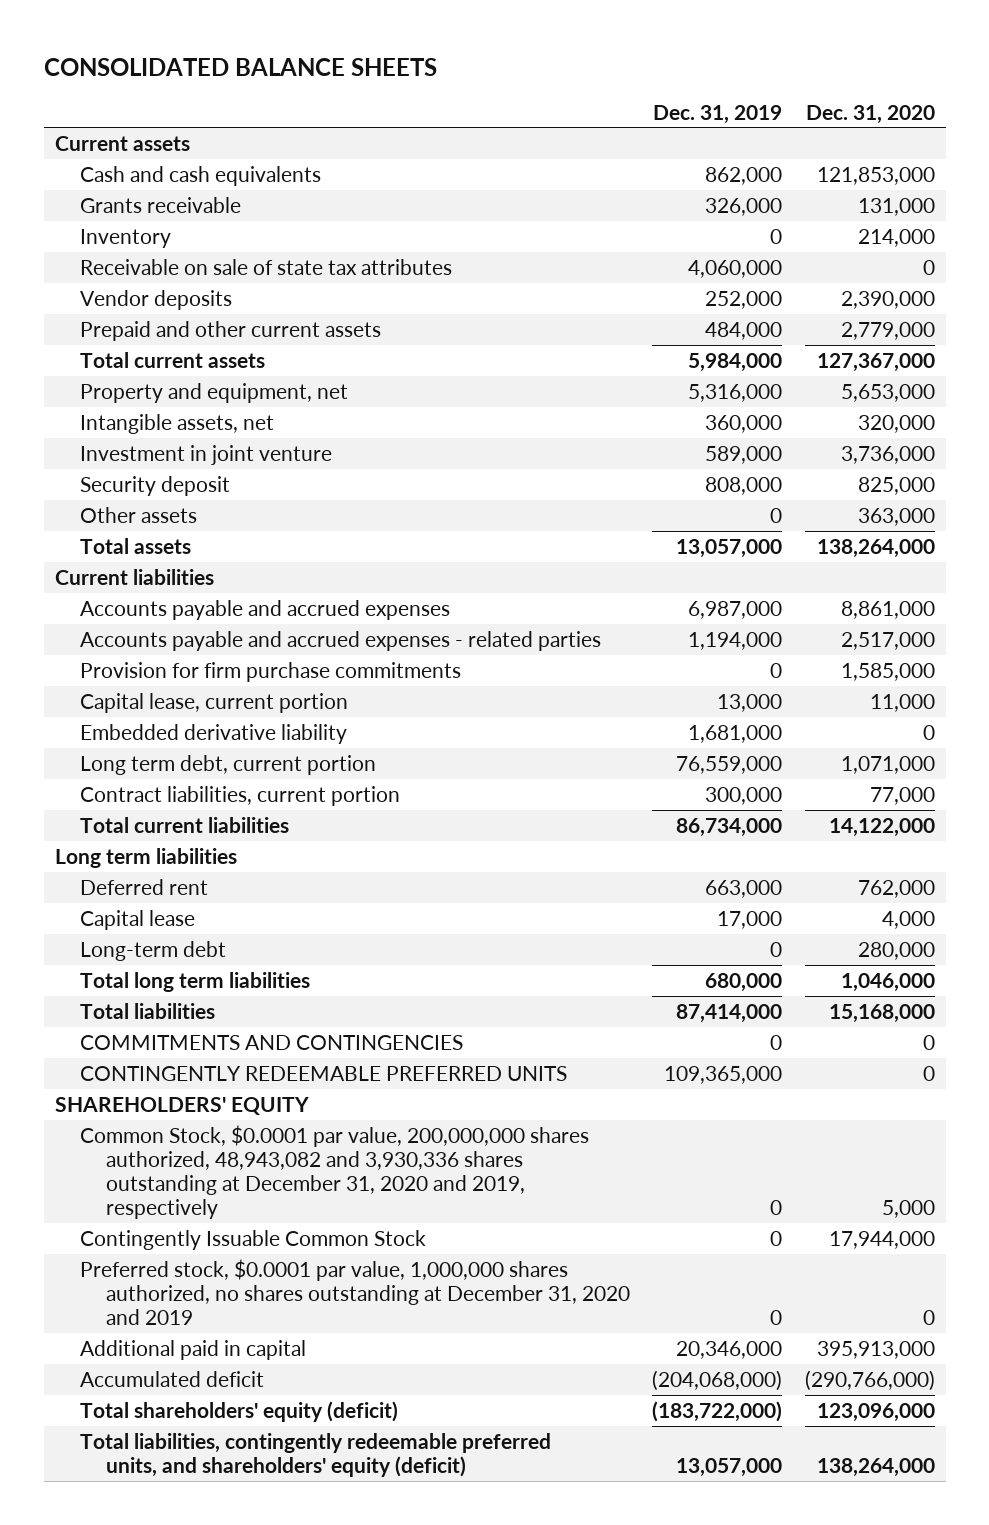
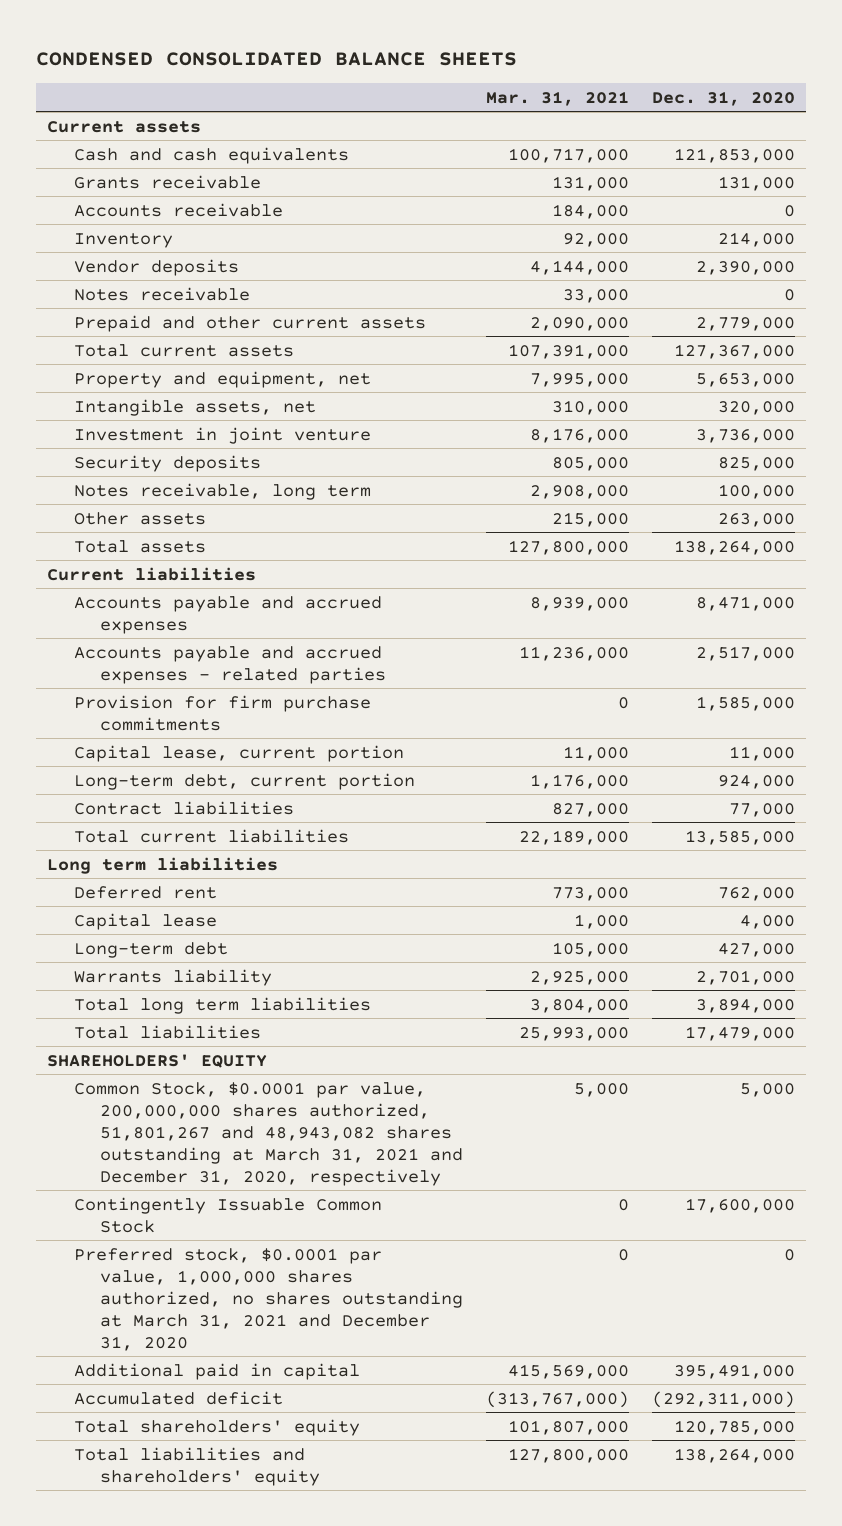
- CONSOLIDATED BALANCE SHEETS
+ CONDENSED CONSOLIDATED BALANCE SHEETS
- | Dec. 31, 2019 | Dec. 31, 2020
+ | Mar. 31, 2021 | Dec. 31, 2020
+ Accounts receivable | 184,000 | 0
- Receivable on sale of state tax attributes | 4,060,000 | 0
+ Notes receivable | 33,000 | 0
- Security deposit | 808,000 | 825,000
- Other assets | 0 | 363,000
+ Security deposits | 805,000 | 825,000
+ Notes receivable, long term | 2,908,000 | 100,000
+ Other assets | 215,000 | 263,000
- Accounts payable and accrued expenses | 6,987,000 | 8,861,000
+ Accounts payable and accrued expenses | 8,939,000 | 8,471,000
- Embedded derivative liability | 1,681,000 | 0
- Long term debt, current portion | 76,559,000 | 1,071,000
- Contract liabilities, current portion | 300,000 | 77,000
- Total current liabilities | 86,734,000 | 14,122,000
+ Long-term debt, current portion | 1,176,000 | 924,000
+ Contract liabilities | 827,000 | 77,000
+ Total current liabilities | 22,189,000 | 13,585,000
- Long-term debt | 0 | 280,000
- Total long term liabilities | 680,000 | 1,046,000
- Total liabilities | 87,414,000 | 15,168,000
- COMMITMENTS AND CONTINGENCIES | 0 | 0
- CONTINGENTLY REDEEMABLE PREFERRED UNITS | 109,365,000 | 0
+ Long-term debt | 105,000 | 427,000
+ Warrants liability | 2,925,000 | 2,701,000
+ Total long term liabilities | 3,804,000 | 3,894,000
+ Total liabilities | 25,993,000 | 17,479,000
- Common Stock, $0.0001 par value, 200,000,000 shares authorized, 48,943,082 and 3,930,336 shares outstanding at December 31, 2020 and 2019, respectively | 0 | 5,000
- Contingently Issuable Common Stock | 0 | 17,944,000
- Preferred stock, $0.0001 par value, 1,000,000 shares authorized, no shares outstanding at December 31, 2020 and 2019 | 0 | 0
- Additional paid in capital | 20,346,000 | 395,913,000
- Accumulated deficit | (204,068,000) | (290,766,000)
- Total shareholders' equity (deficit) | (183,722,000) | 123,096,000
- Total liabilities, contingently redeemable preferred units, and shareholders' equity (deficit) | 13,057,000 | 138,264,000
+ Common Stock, $0.0001 par value, 200,000,000 shares authorized, 51,801,267 and 48,943,082 shares outstanding at March 31, 2021 and December 31, 2020, respectively | 5,000 | 5,000
+ Contingently Issuable Common Stock | 0 | 17,600,000
+ Preferred stock, $0.0001 par value, 1,000,000 shares authorized, no shares outstanding at March 31, 2021 and December 31, 2020 | 0 | 0
+ Additional paid in capital | 415,569,000 | 395,491,000
+ Accumulated deficit | (313,767,000) | (292,311,000)
+ Total shareholders' equity | 101,807,000 | 120,785,000
+ Total liabilities and shareholders' equity | 127,800,000 | 138,264,000

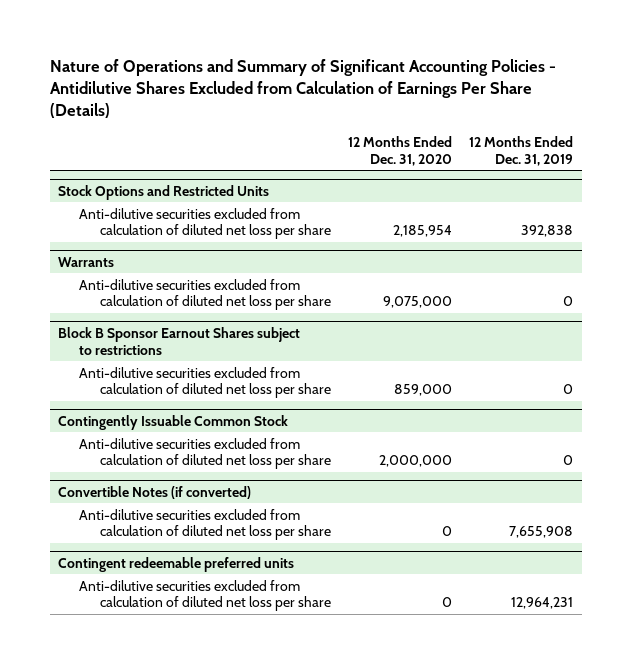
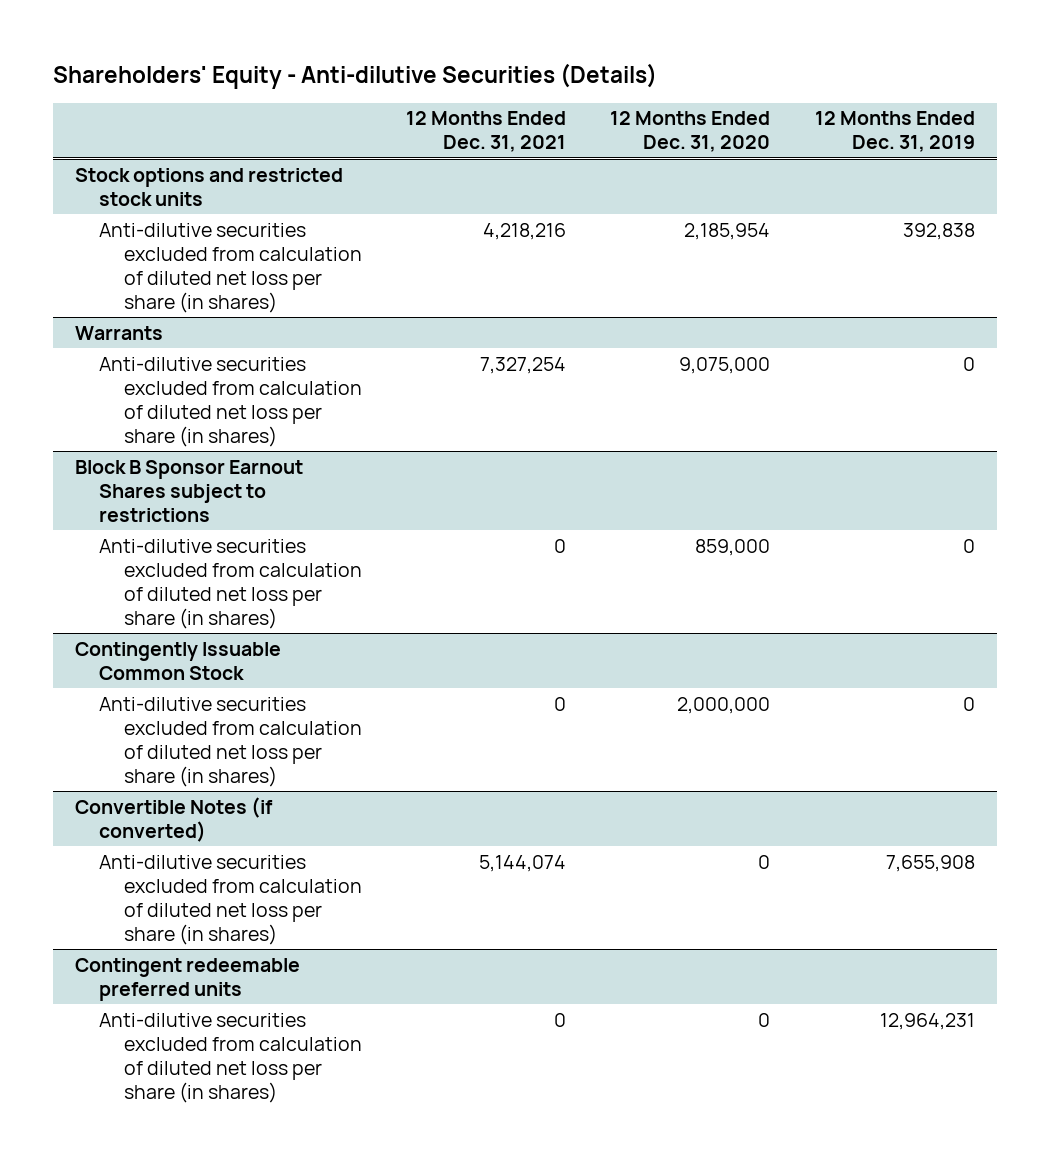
- Nature of Operations and Summary of Significant Accounting Policies - Antidilutive Shares Excluded from Calculation of Earnings Per Share (Details)
+ Shareholders' Equity - Anti-dilutive Securities (Details)
- | 12 Months Ended Dec. 31, 2020 | 12 Months Ended Dec. 31, 2019
+ | 12 Months Ended Dec. 31, 2021 | 12 Months Ended Dec. 31, 2020 | 12 Months Ended Dec. 31, 2019
- Stock Options and Restricted Units
- Anti-dilutive securities excluded from calculation of diluted net loss per share | 2,185,954 | 392,838
+ Stock options and restricted stock units
+ Anti-dilutive securities excluded from calculation of diluted net loss per share (in shares) | 4,218,216 | 2,185,954 | 392,838
@ Warrants
- Anti-dilutive securities excluded from calculation of diluted net loss per share | 9,075,000 | 0
+ Anti-dilutive securities excluded from calculation of diluted net loss per share (in shares) | 7,327,254 | 9,075,000 | 0
@ Block B Sponsor Earnout Shares subject to restrictions
- Anti-dilutive securities excluded from calculation of diluted net loss per share | 859,000 | 0
+ Anti-dilutive securities excluded from calculation of diluted net loss per share (in shares) | 0 | 859,000 | 0
@ Contingently Issuable Common Stock
- Anti-dilutive securities excluded from calculation of diluted net loss per share | 2,000,000 | 0
+ Anti-dilutive securities excluded from calculation of diluted net loss per share (in shares) | 0 | 2,000,000 | 0
@ Convertible Notes (if converted)
- Anti-dilutive securities excluded from calculation of diluted net loss per share | 0 | 7,655,908
+ Anti-dilutive securities excluded from calculation of diluted net loss per share (in shares) | 5,144,074 | 0 | 7,655,908
@ Contingent redeemable preferred units
- Anti-dilutive securities excluded from calculation of diluted net loss per share | 0 | 12,964,231
+ Anti-dilutive securities excluded from calculation of diluted net loss per share (in shares) | 0 | 0 | 12,964,231

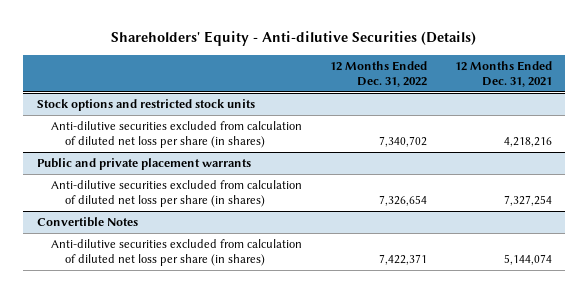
- | 12 Months Ended Dec. 31, 2021 | 12 Months Ended Dec. 31, 2020 | 12 Months Ended Dec. 31, 2019
+ | 12 Months Ended Dec. 31, 2022 | 12 Months Ended Dec. 31, 2021
- Warrants
+ Public and private placement warrants
- Block B Sponsor Earnout Shares subject to restrictions
- Anti-dilutive securities excluded from calculation of diluted net loss per share (in shares) | 0 | 859,000 | 0
- Contingently Issuable Common Stock
- Anti-dilutive securities excluded from calculation of diluted net loss per share (in shares) | 0 | 2,000,000 | 0
- Convertible Notes (if converted)
+ Convertible Notes
- Contingent redeemable preferred units
- Anti-dilutive securities excluded from calculation of diluted net loss per share (in shares) | 0 | 0 | 12,964,231

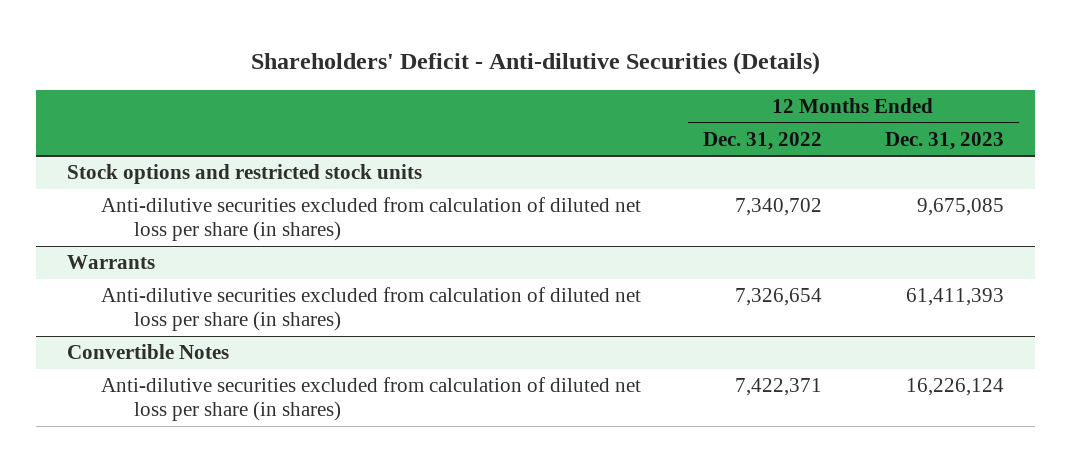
- Shareholders' Equity - Anti-dilutive Securities (Details)
+ Shareholders' Deficit - Anti-dilutive Securities (Details)
- | 12 Months Ended Dec. 31, 2022 | 12 Months Ended Dec. 31, 2021
+ | 12 Months Ended Dec. 31, 2022 | 12 Months Ended Dec. 31, 2023
- Public and private placement warrants
+ Warrants

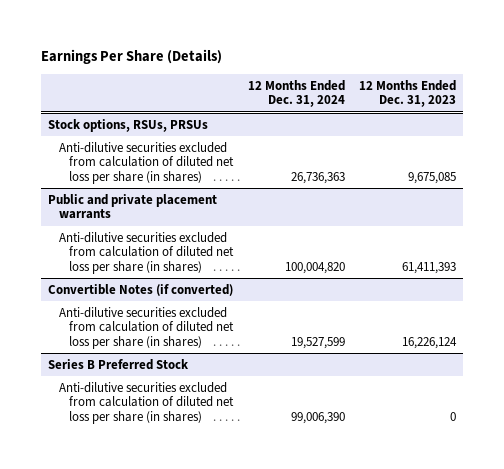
- Shareholders' Deficit - Anti-dilutive Securities (Details)
+ Earnings Per Share (Details)
- | 12 Months Ended Dec. 31, 2022 | 12 Months Ended Dec. 31, 2023
+ | 12 Months Ended Dec. 31, 2024 | 12 Months Ended Dec. 31, 2023
- Stock options and restricted stock units
+ Stock options, RSUs, PRSUs
- Warrants
+ Public and private placement warrants
- Convertible Notes
+ Convertible Notes (if converted)
+ Series B Preferred Stock
+ Anti-dilutive securities excluded from calculation of diluted net loss per share (in shares) | 99,006,390 | 0

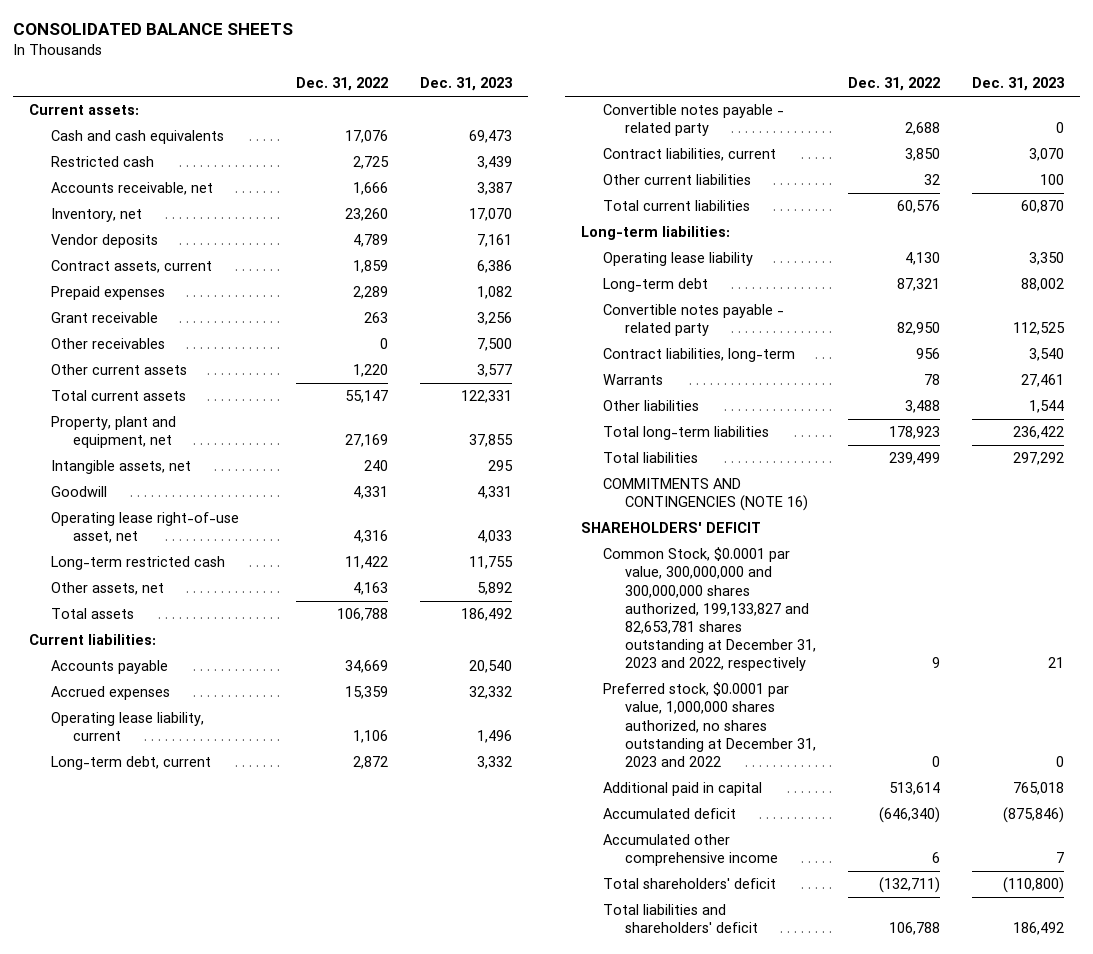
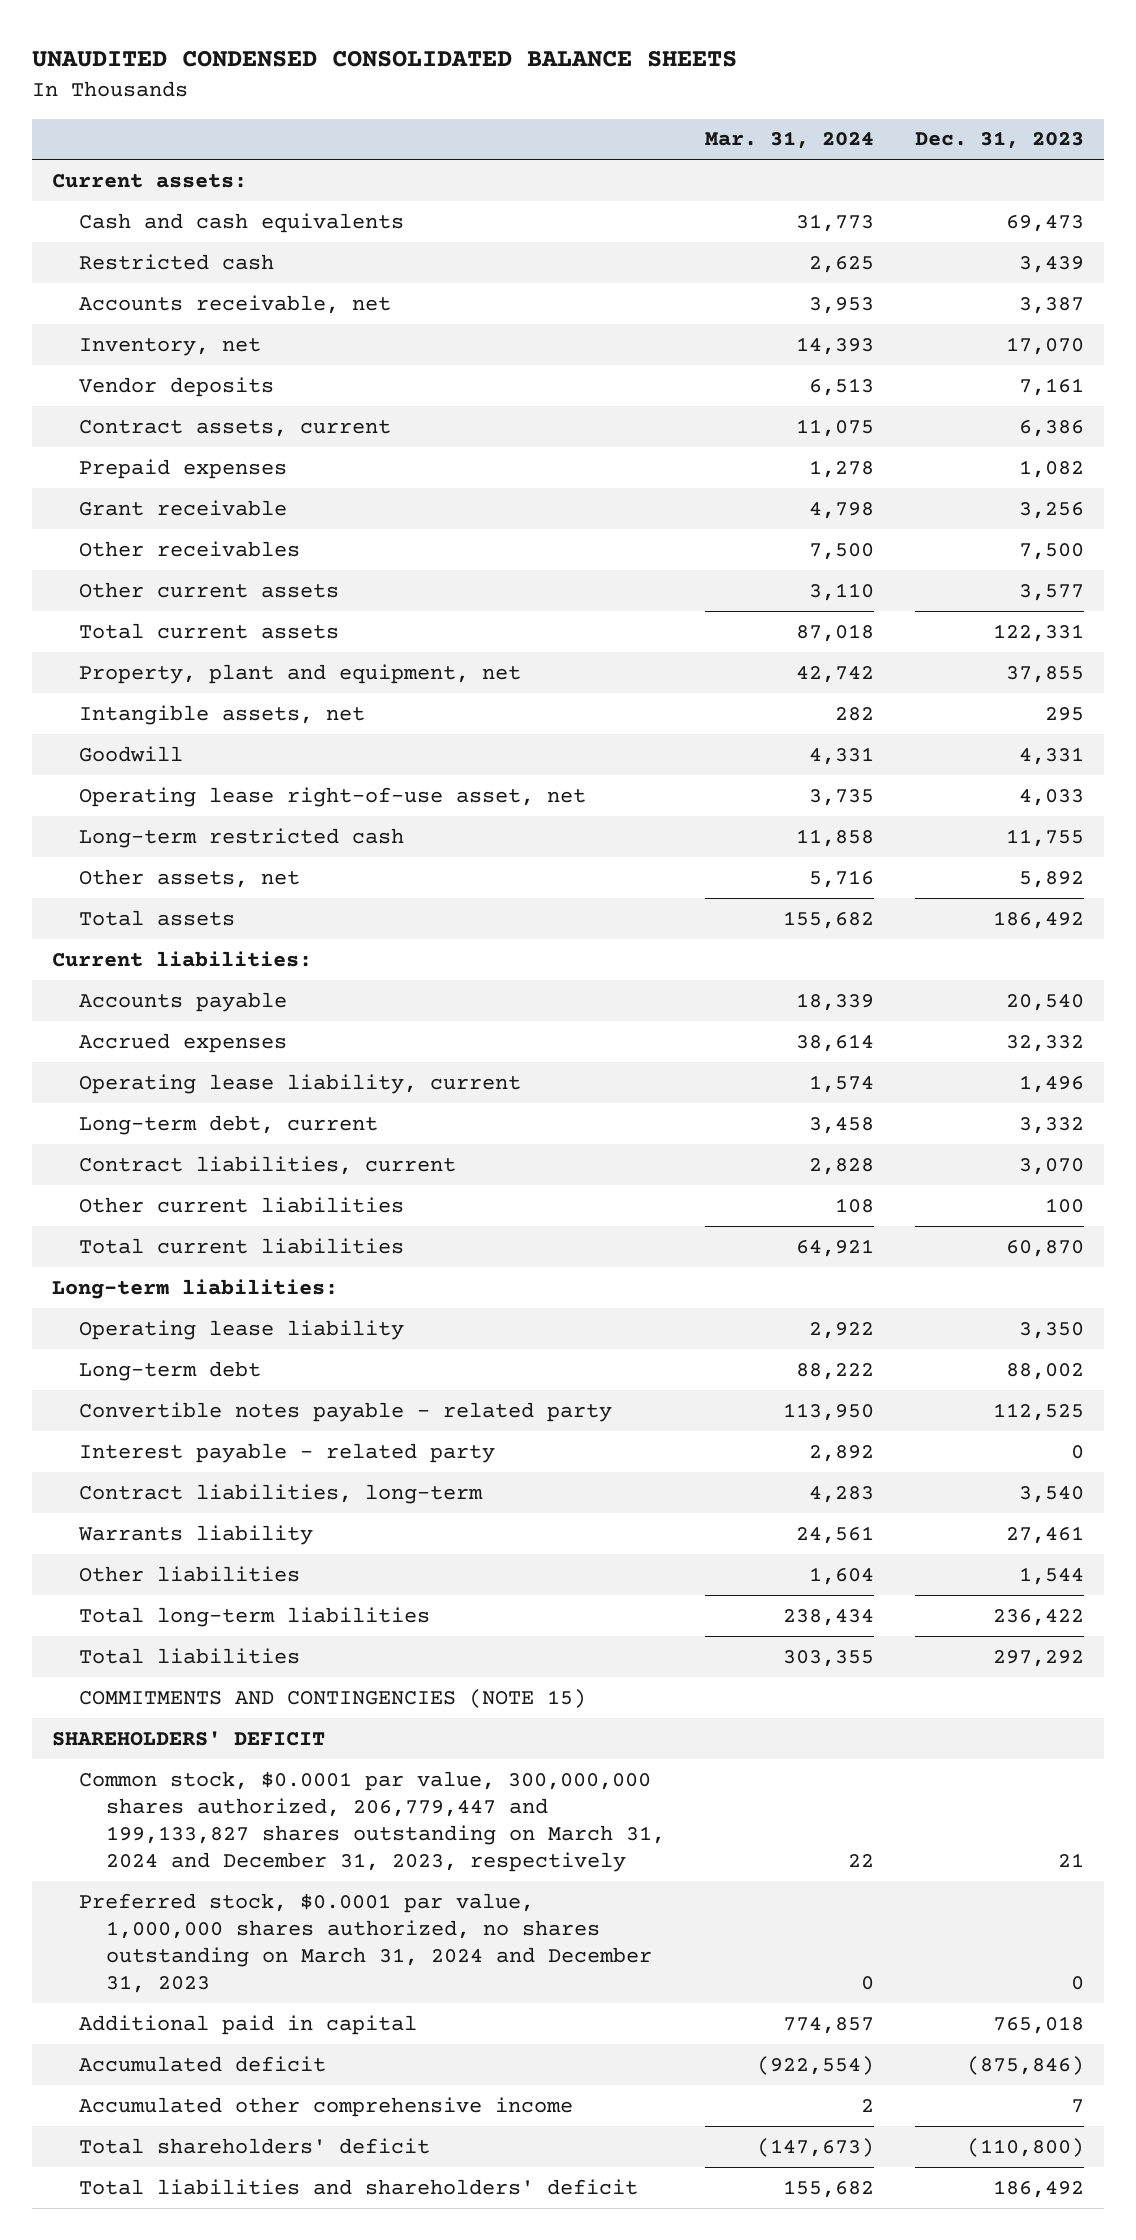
- CONSOLIDATED BALANCE SHEETS
+ UNAUDITED CONDENSED CONSOLIDATED BALANCE SHEETS
- | Dec. 31, 2022 | Dec. 31, 2023
+ | Mar. 31, 2024 | Dec. 31, 2023
- Convertible notes payable - related party | 2,688 | 0
+ Interest payable - related party | 2,892 | 0
- Warrants | 78 | 27,461
+ Warrants liability | 24,561 | 27,461
- COMMITMENTS AND CONTINGENCIES (NOTE 16)
+ COMMITMENTS AND CONTINGENCIES (NOTE 15)
- Common Stock, $0.0001 par value, 300,000,000 and 300,000,000 shares authorized, 199,133,827 and 82,653,781 shares outstanding at December 31, 2023 and 2022, respectively | 9 | 21
- Preferred stock, $0.0001 par value, 1,000,000 shares authorized, no shares outstanding at December 31, 2023 and 2022 | 0 | 0
+ Common stock, $0.0001 par value, 300,000,000 shares authorized, 206,779,447 and 199,133,827 shares outstanding on March 31, 2024 and December 31, 2023, respectively | 22 | 21
+ Preferred stock, $0.0001 par value, 1,000,000 shares authorized, no shares outstanding on March 31, 2024 and December 31, 2023 | 0 | 0

